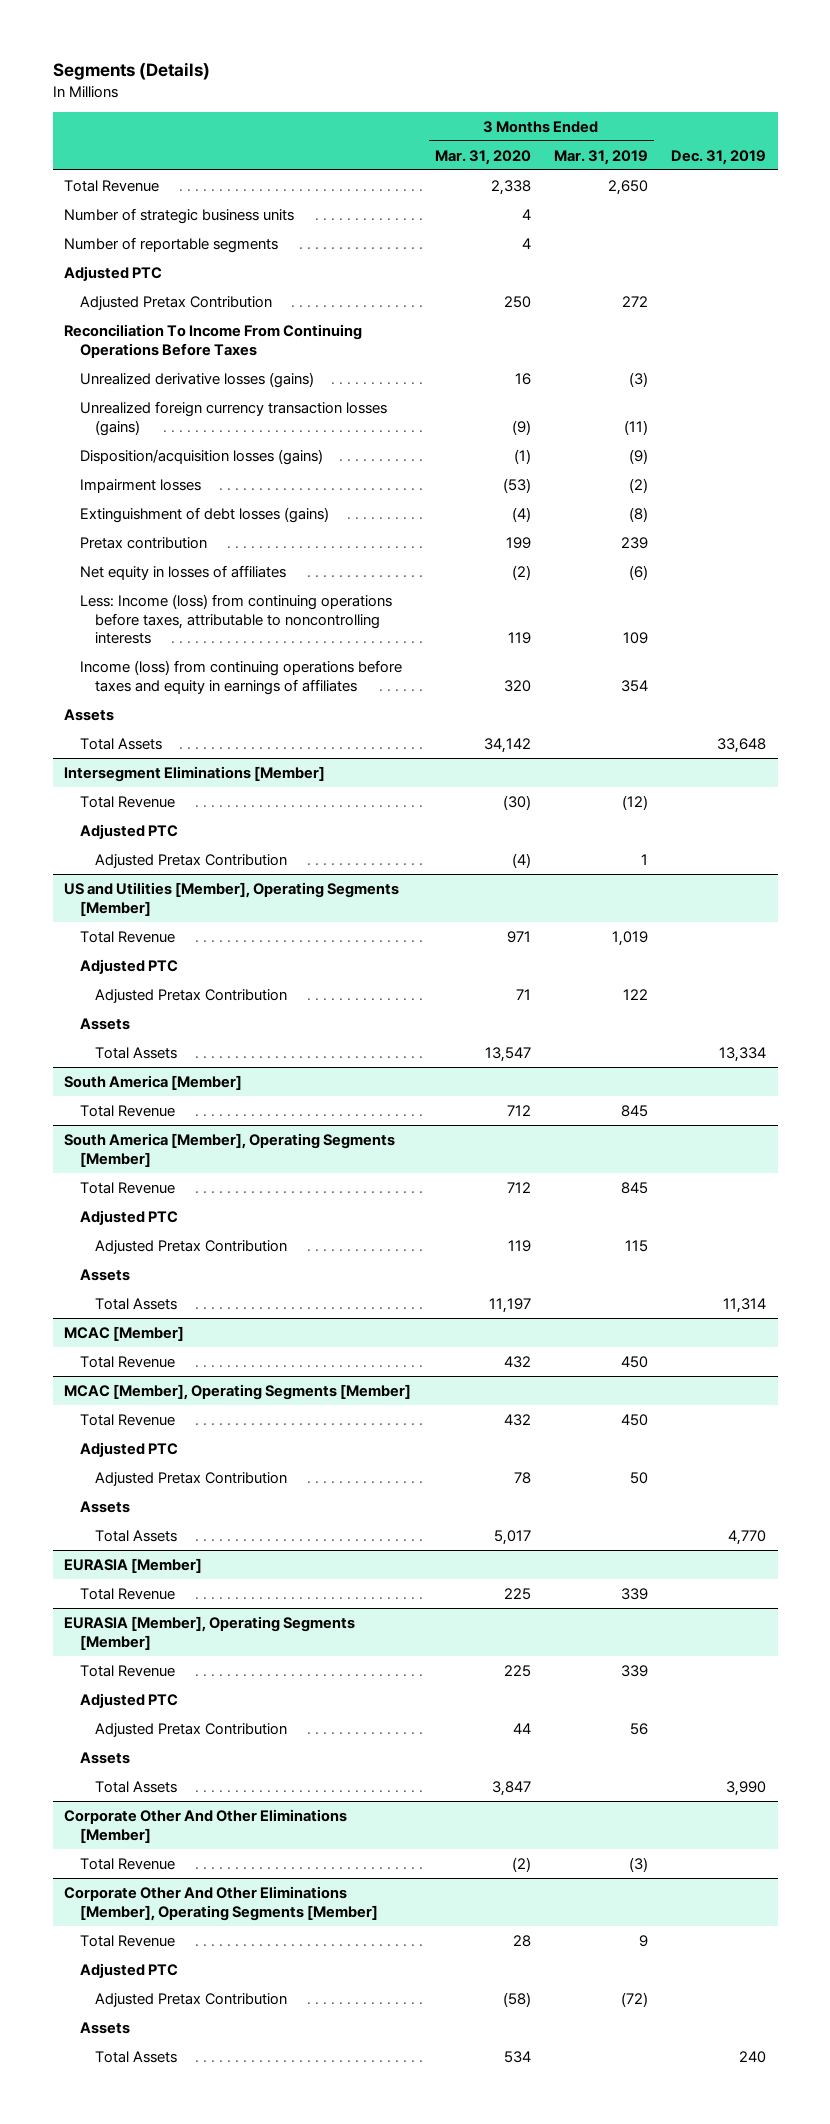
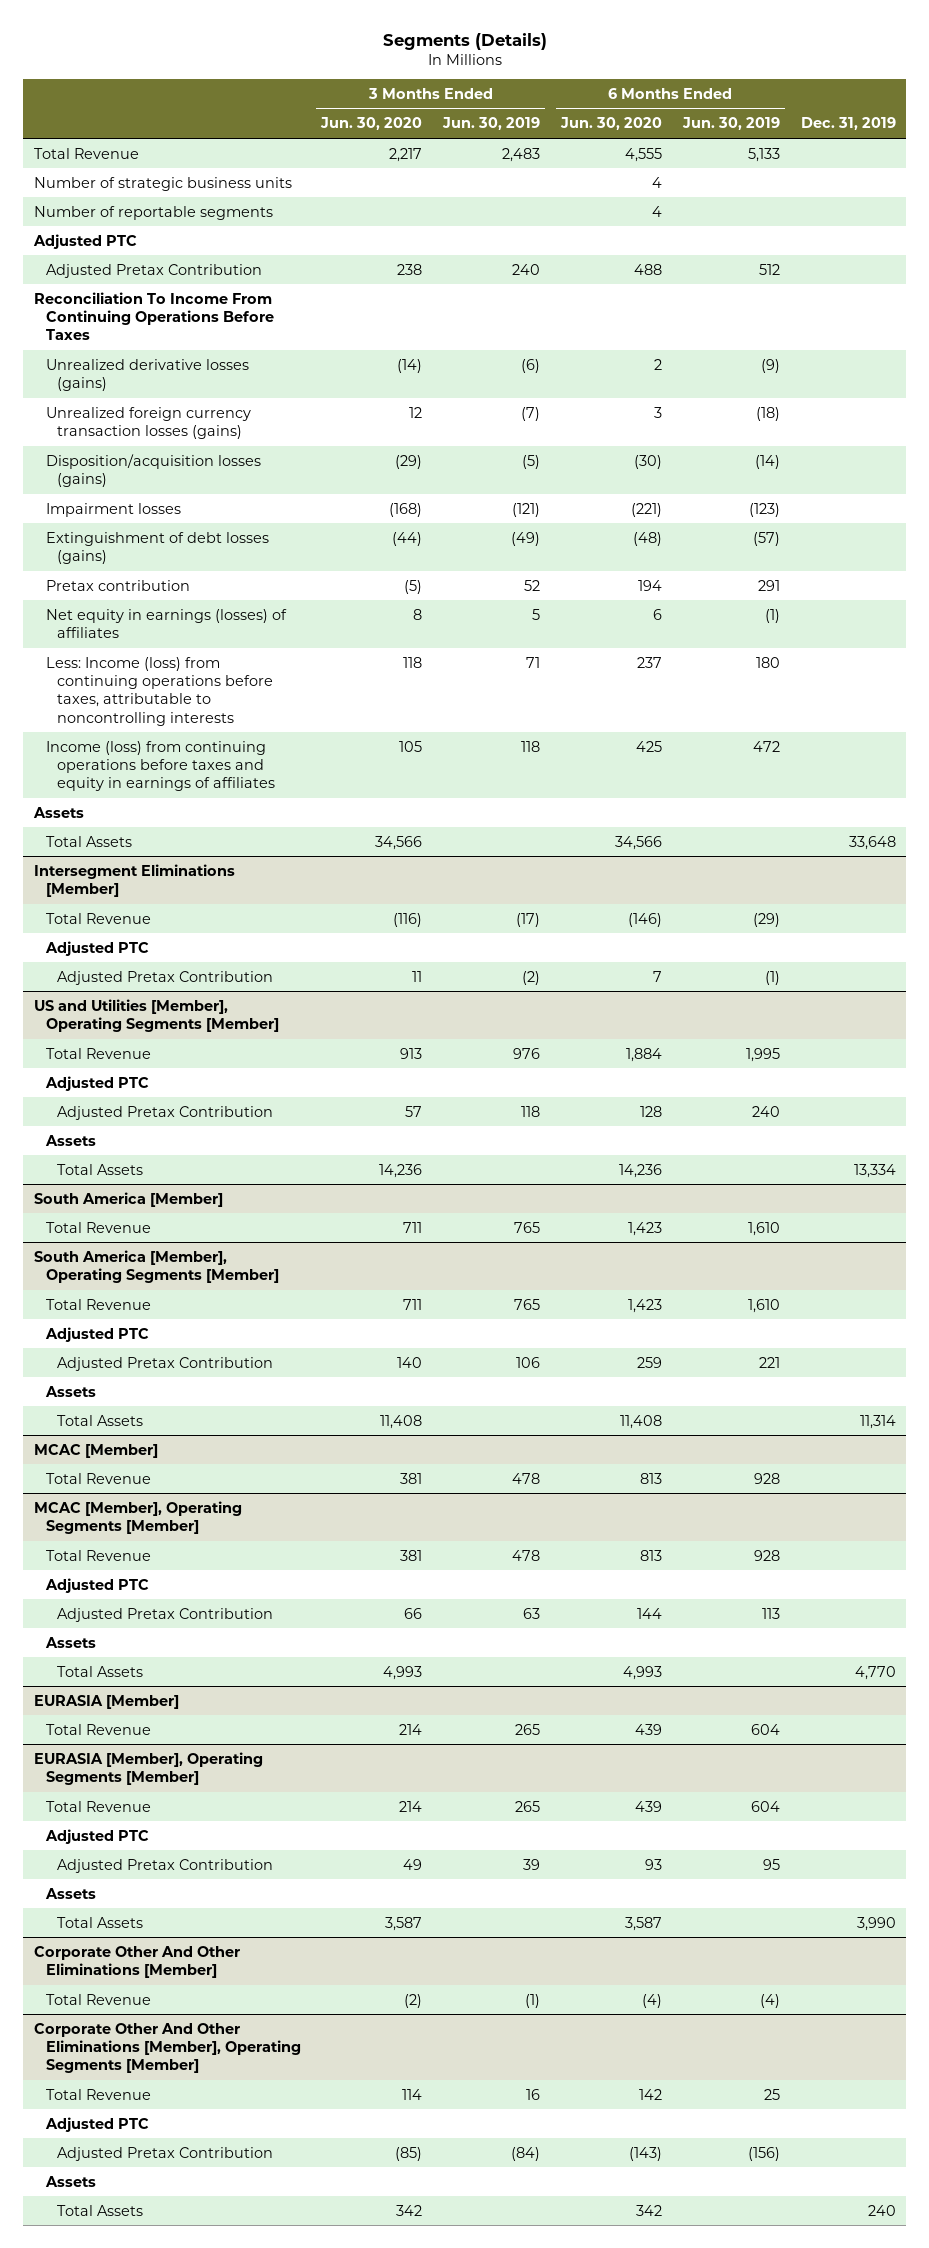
- | 3 Months Ended Mar. 31, 2020 | 3 Months Ended Mar. 31, 2019 | Dec. 31, 2019
+ | 3 Months Ended Jun. 30, 2020 | 3 Months Ended Jun. 30, 2019 | 6 Months Ended Jun. 30, 2020 | 6 Months Ended Jun. 30, 2019 | Dec. 31, 2019
- Net equity in losses of affiliates | (2) | (6) |
+ Net equity in earnings (losses) of affiliates | 8 | 5 | 6 | (1) |

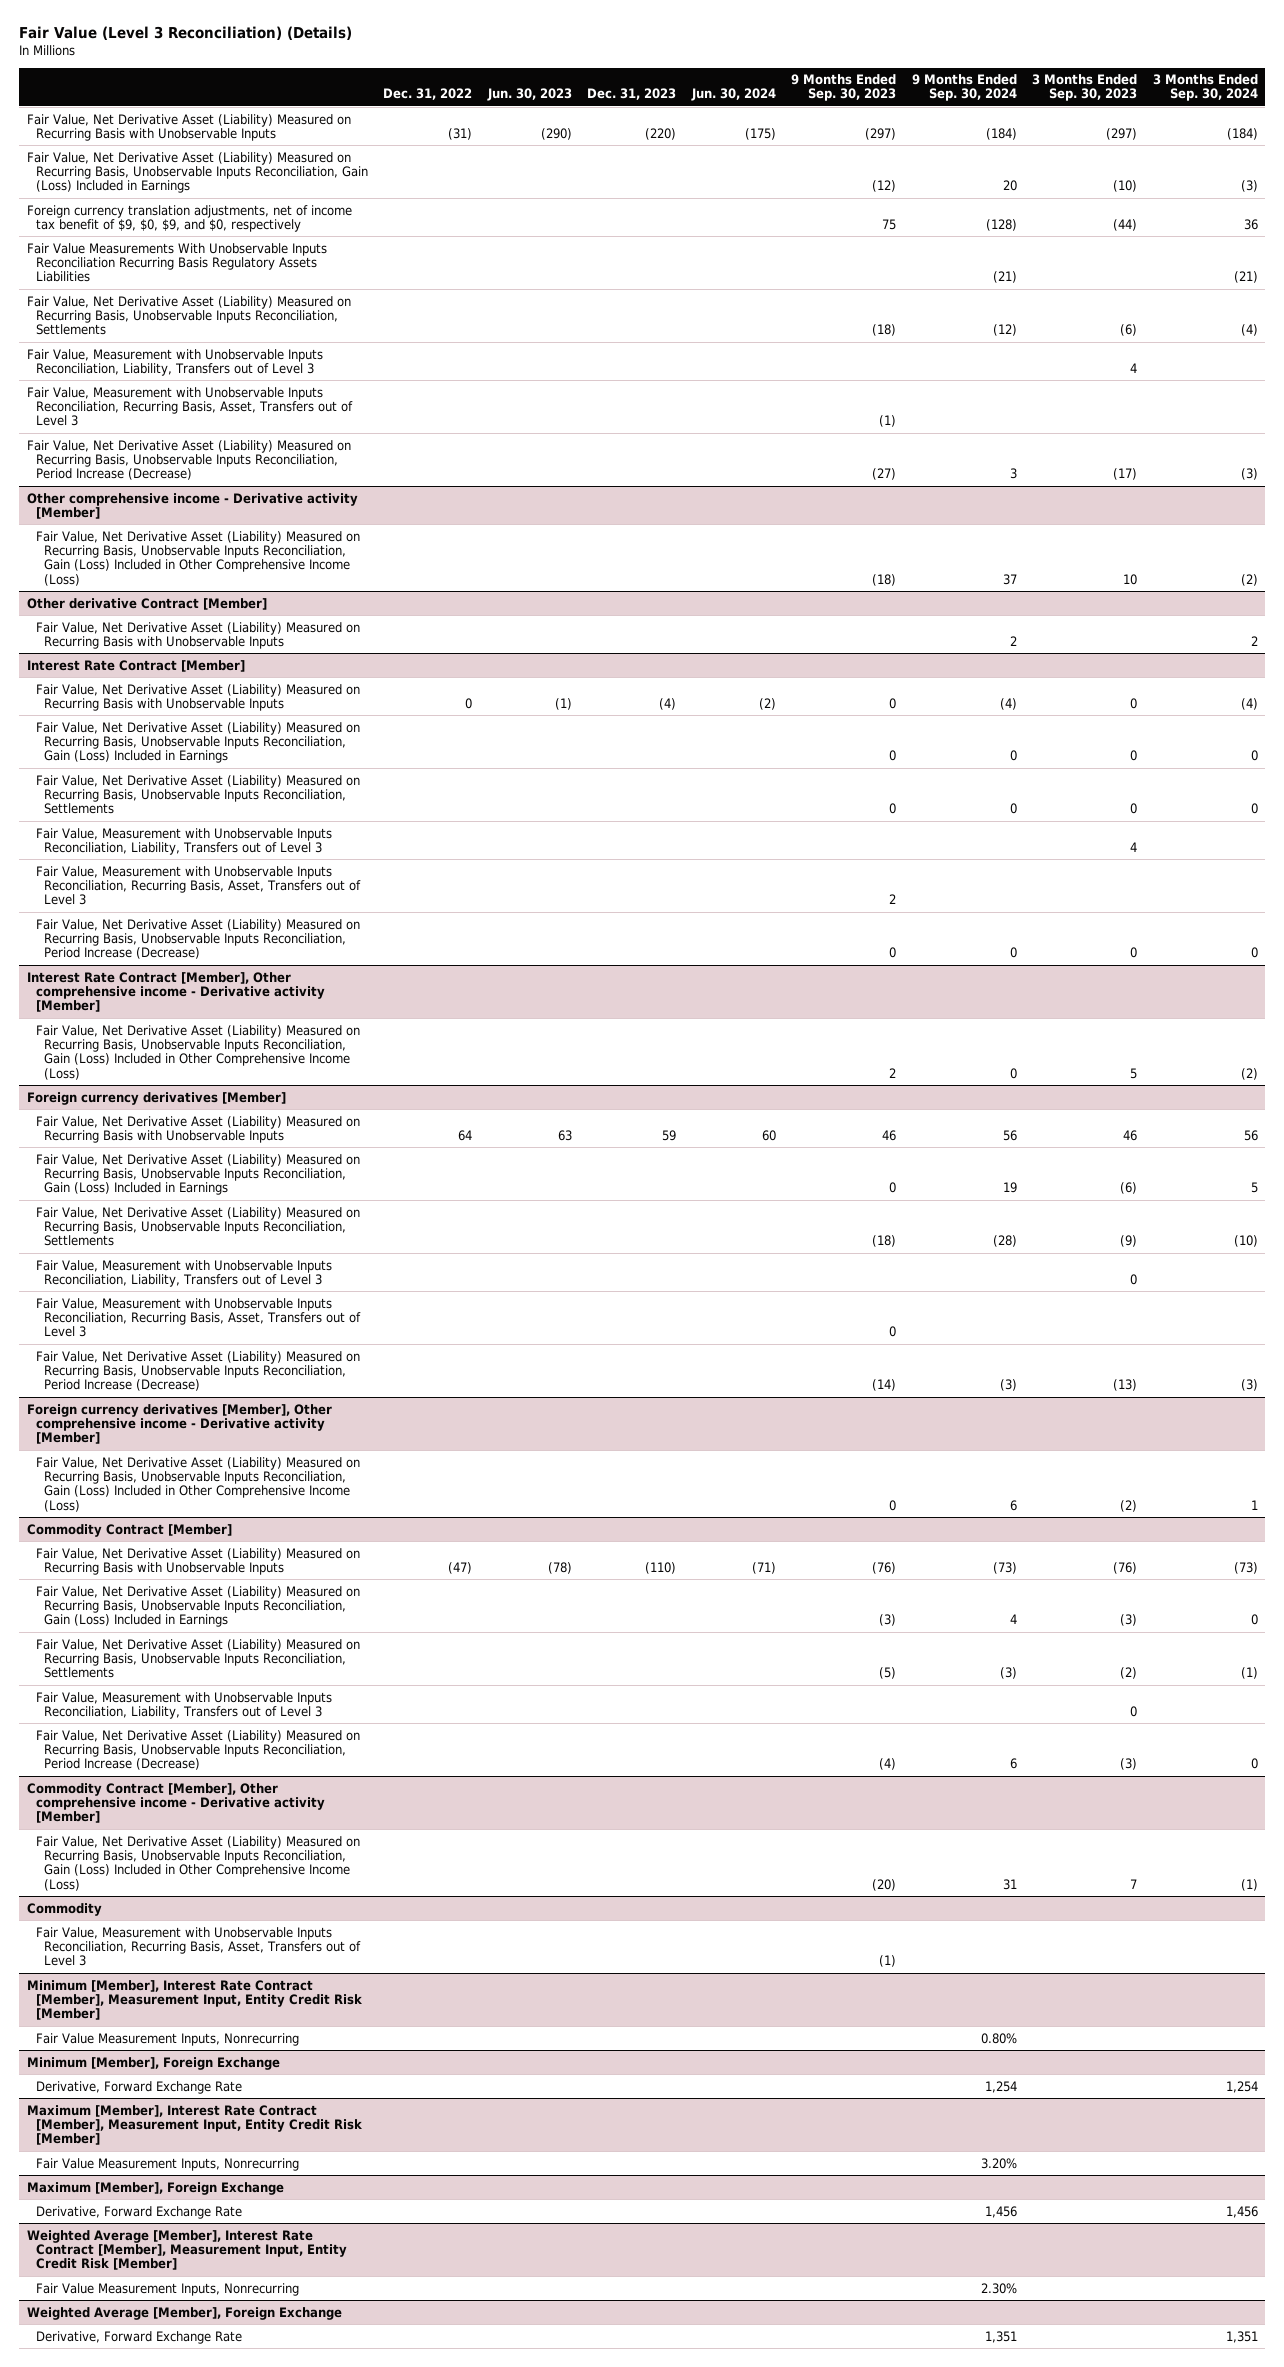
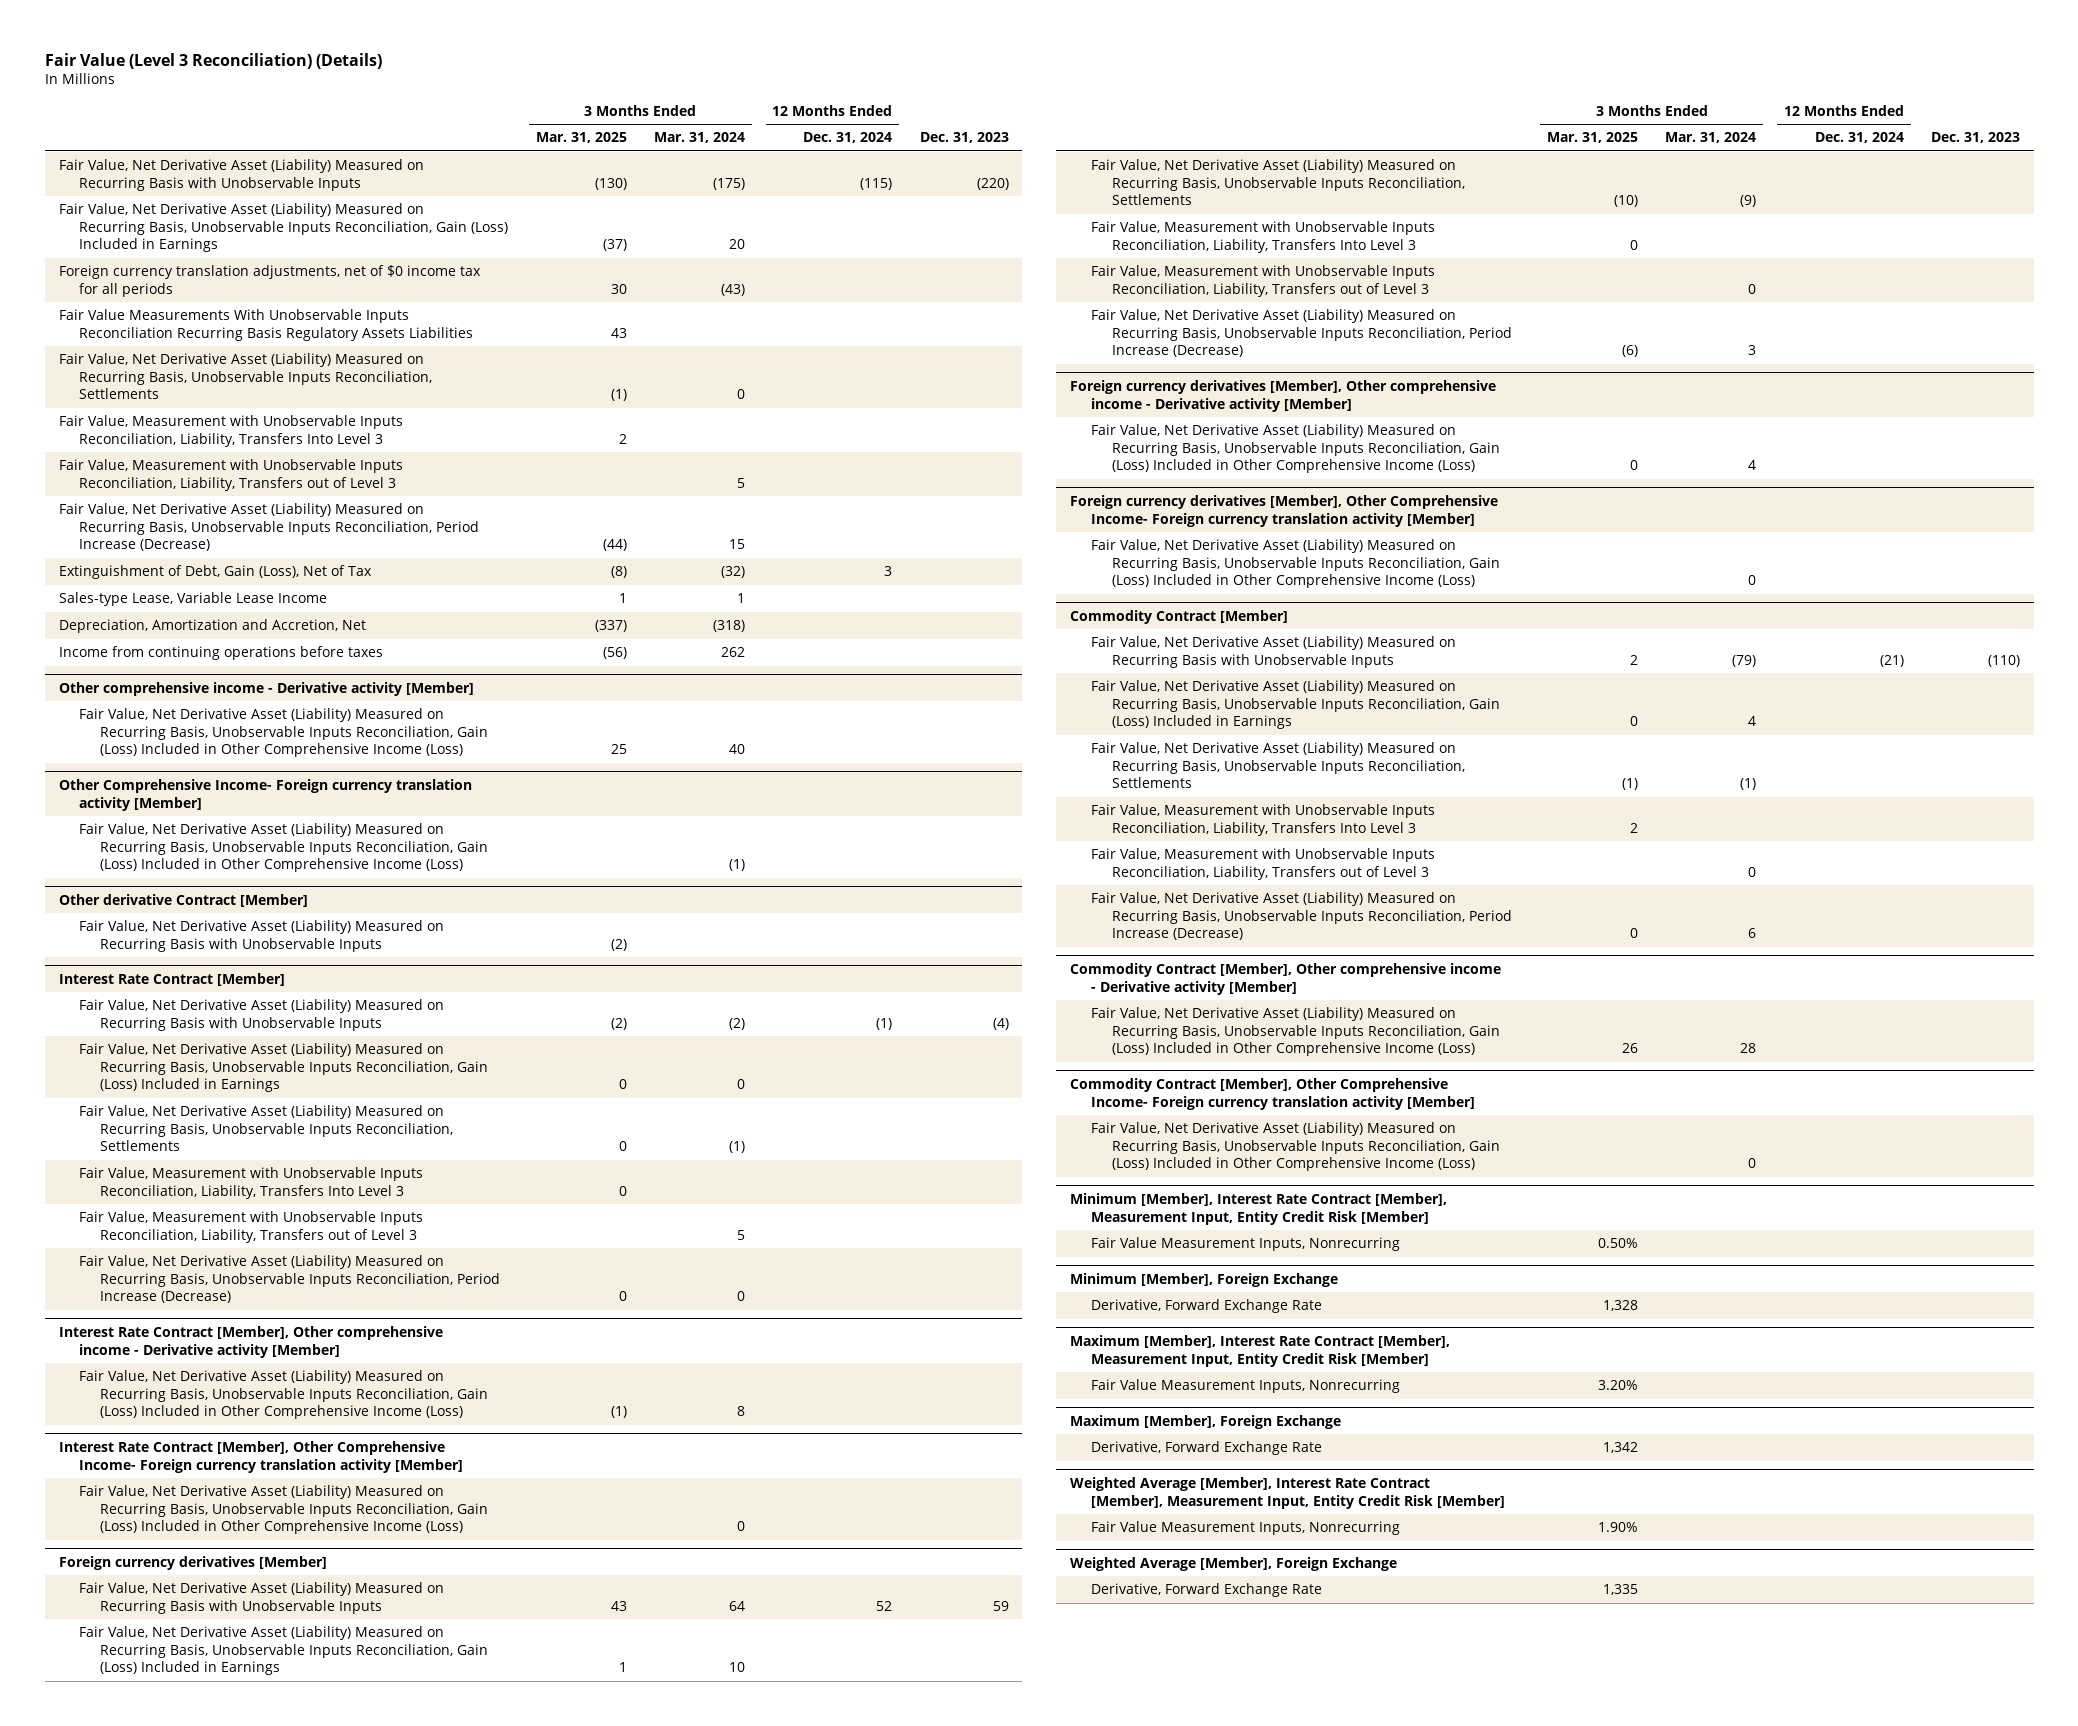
- | Dec. 31, 2022 | Jun. 30, 2023 | Dec. 31, 2023 | Jun. 30, 2024 | 9 Months Ended Sep. 30, 2023 | 9 Months Ended Sep. 30, 2024 | 3 Months Ended Sep. 30, 2023 | 3 Months Ended Sep. 30, 2024
+ | 3 Months Ended Mar. 31, 2025 | 3 Months Ended Mar. 31, 2024 | 12 Months Ended Dec. 31, 2024 | Dec. 31, 2023
- Foreign currency translation adjustments, net of income tax benefit of $9, $0, $9, and $0, respectively | | | | | 75 | (128) | (44) | 36
+ Foreign currency translation adjustments, net of $0 income tax for all periods | 30 | (43) | |
+ Fair Value, Measurement with Unobservable Inputs Reconciliation, Liability, Transfers Into Level 3 | 2 | | |
- Fair Value, Measurement with Unobservable Inputs Reconciliation, Recurring Basis, Asset, Transfers out of Level 3 | | | | | (1) | | |
+ Extinguishment of Debt, Gain (Loss), Net of Tax | (8) | (32) | 3 |
+ Sales-type Lease, Variable Lease Income | 1 | 1 | |
+ Depreciation, Amortization and Accretion, Net | (337) | (318) | |
+ Income from continuing operations before taxes | (56) | 262 | |
+ Other Comprehensive Income- Foreign currency translation activity [Member]
+ Fair Value, Net Derivative Asset (Liability) Measured on Recurring Basis, Unobservable Inputs Reconciliation, Gain (Loss) Included in Other Comprehensive Income (Loss) | | (1) | |
@ Interest Rate Contract [Member]
+ Fair Value, Measurement with Unobservable Inputs Reconciliation, Liability, Transfers Into Level 3 | 0 | | |
- Fair Value, Measurement with Unobservable Inputs Reconciliation, Recurring Basis, Asset, Transfers out of Level 3 | | | | | 2 | | |
+ Interest Rate Contract [Member], Other Comprehensive Income- Foreign currency translation activity [Member]
+ Fair Value, Net Derivative Asset (Liability) Measured on Recurring Basis, Unobservable Inputs Reconciliation, Gain (Loss) Included in Other Comprehensive Income (Loss) | | 0 | |
@ Foreign currency derivatives [Member]
+ Fair Value, Measurement with Unobservable Inputs Reconciliation, Liability, Transfers Into Level 3 | 0 | | |
- Fair Value, Measurement with Unobservable Inputs Reconciliation, Recurring Basis, Asset, Transfers out of Level 3 | | | | | 0 | | |
+ Foreign currency derivatives [Member], Other Comprehensive Income- Foreign currency translation activity [Member]
+ Fair Value, Net Derivative Asset (Liability) Measured on Recurring Basis, Unobservable Inputs Reconciliation, Gain (Loss) Included in Other Comprehensive Income (Loss) | | 0 | |
@ Commodity Contract [Member]
+ Fair Value, Measurement with Unobservable Inputs Reconciliation, Liability, Transfers Into Level 3 | 2 | | |
- Commodity
- Fair Value, Measurement with Unobservable Inputs Reconciliation, Recurring Basis, Asset, Transfers out of Level 3 | | | | | (1) | | |
+ Commodity Contract [Member], Other Comprehensive Income- Foreign currency translation activity [Member]
+ Fair Value, Net Derivative Asset (Liability) Measured on Recurring Basis, Unobservable Inputs Reconciliation, Gain (Loss) Included in Other Comprehensive Income (Loss) | | 0 | |

